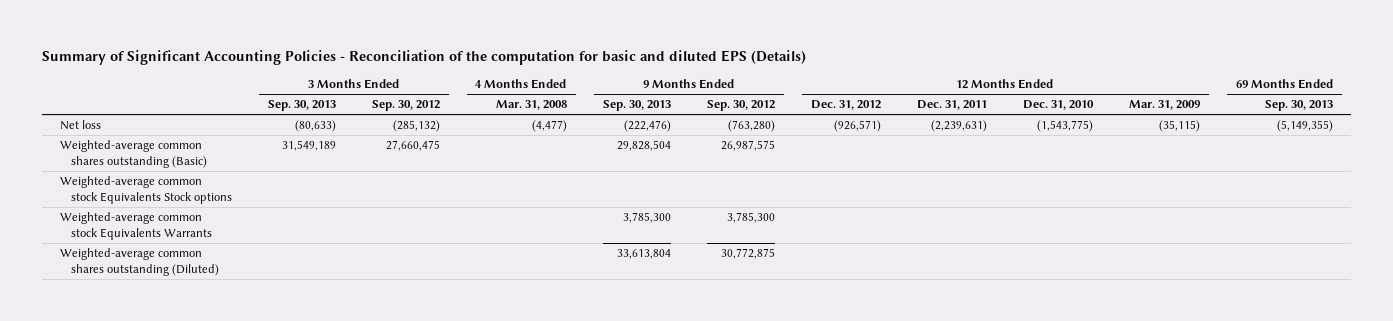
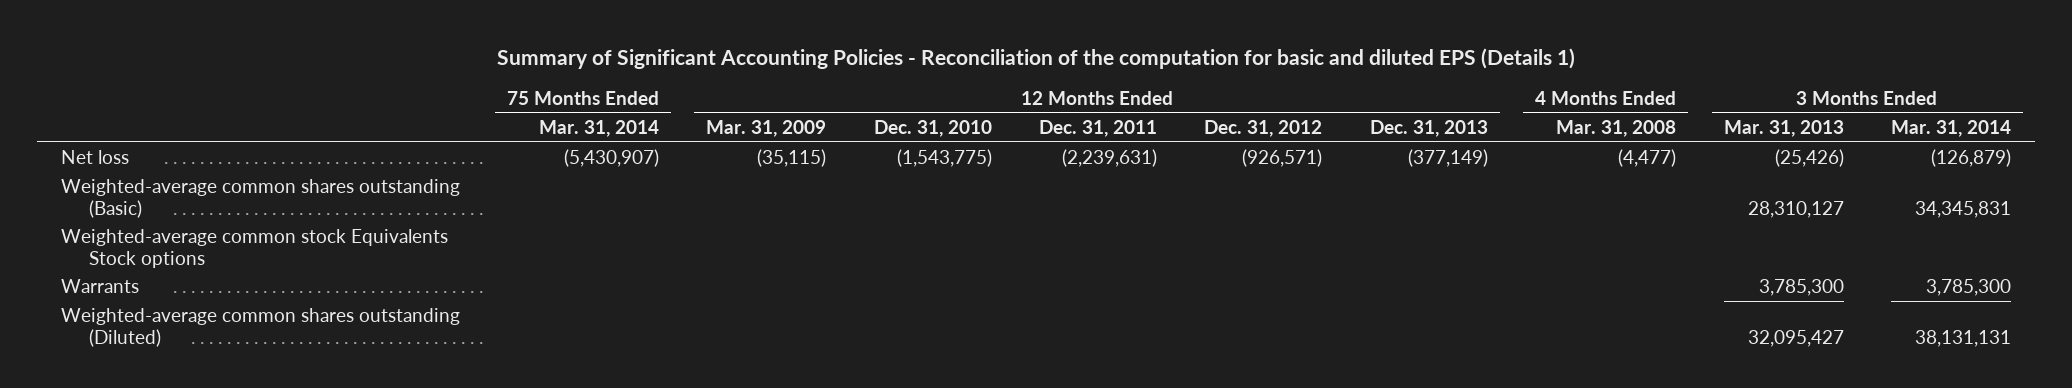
- Summary of Significant Accounting Policies - Reconciliation of the computation for basic and diluted EPS (Details)
+ Summary of Significant Accounting Policies - Reconciliation of the computation for basic and diluted EPS (Details 1)
- | 3 Months Ended Sep. 30, 2013 | 3 Months Ended Sep. 30, 2012 | 4 Months Ended Mar. 31, 2008 | 9 Months Ended Sep. 30, 2013 | 9 Months Ended Sep. 30, 2012 | 12 Months Ended Dec. 31, 2012 | 12 Months Ended Dec. 31, 2011 | 12 Months Ended Dec. 31, 2010 | 12 Months Ended Mar. 31, 2009 | 69 Months Ended Sep. 30, 2013
+ | 75 Months Ended Mar. 31, 2014 | 12 Months Ended Mar. 31, 2009 | 12 Months Ended Dec. 31, 2010 | 12 Months Ended Dec. 31, 2011 | 12 Months Ended Dec. 31, 2012 | 12 Months Ended Dec. 31, 2013 | 4 Months Ended Mar. 31, 2008 | 3 Months Ended Mar. 31, 2013 | 3 Months Ended Mar. 31, 2014
- Weighted-average common stock Equivalents Warrants | | | | 3,785,300 | 3,785,300 | | | | |
+ Warrants | | | | | | | | 3,785,300 | 3,785,300

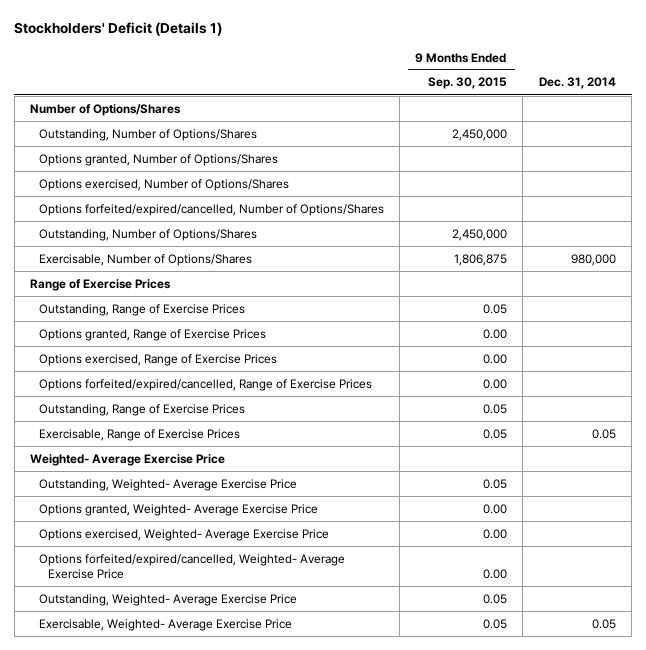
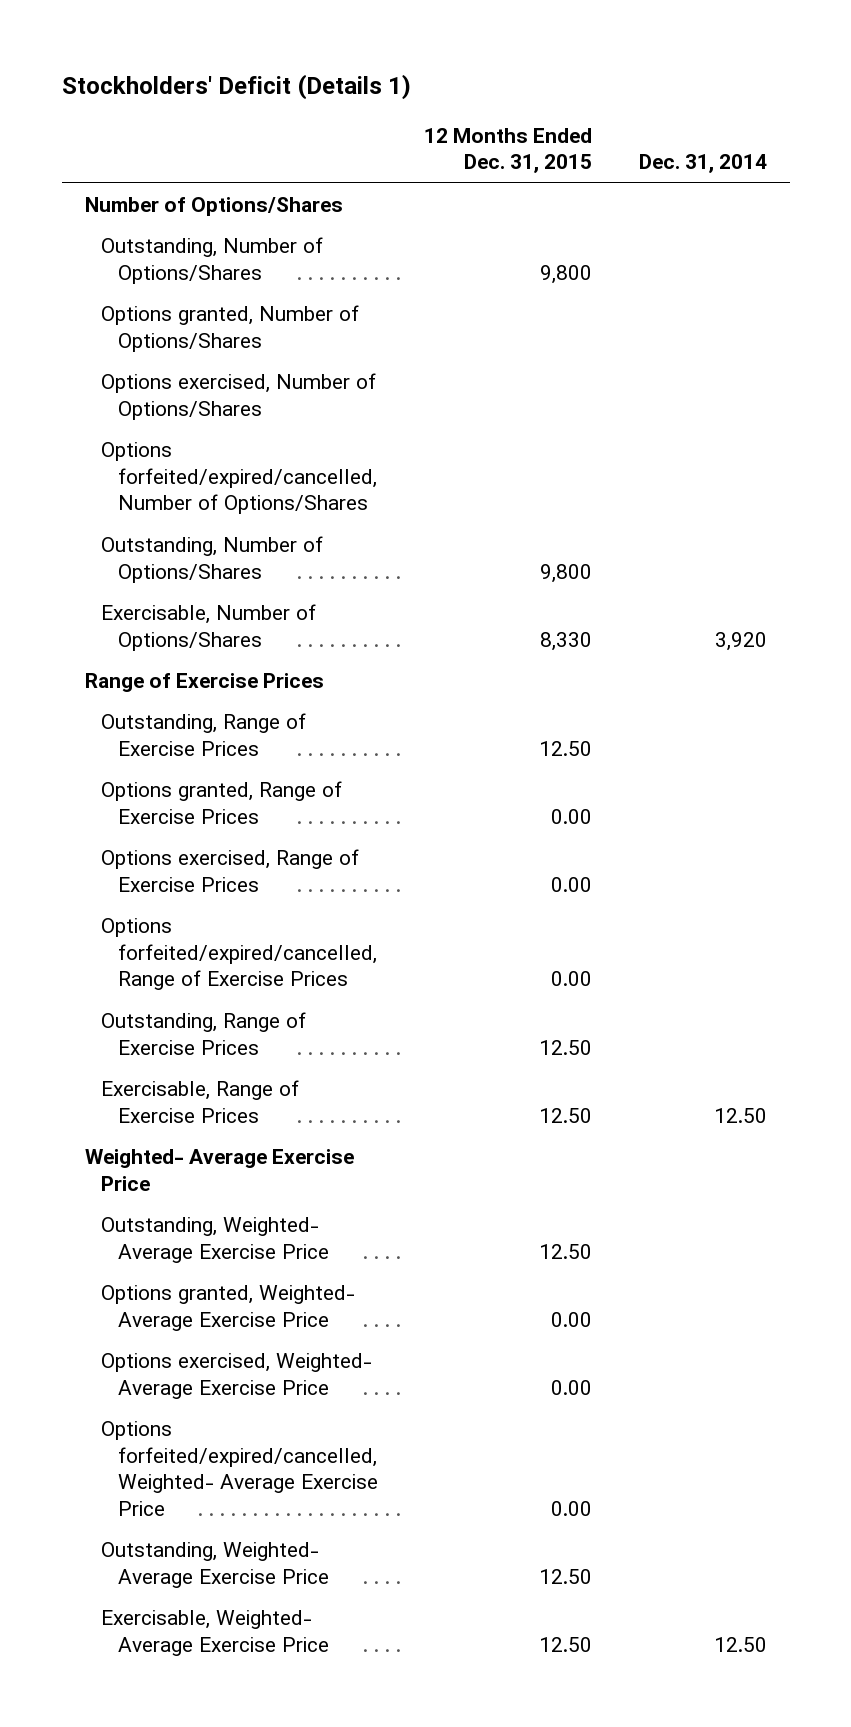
- | 9 Months Ended Sep. 30, 2015 | Dec. 31, 2014
+ | 12 Months Ended Dec. 31, 2015 | Dec. 31, 2014
- Exercisable, Number of Options/Shares | 1,806,875 | 980,000
+ Exercisable, Number of Options/Shares | 8,330 | 3,920
- Exercisable, Range of Exercise Prices | 0.05 | 0.05
+ Exercisable, Range of Exercise Prices | 12.50 | 12.50
- Exercisable, Weighted- Average Exercise Price | 0.05 | 0.05
+ Exercisable, Weighted- Average Exercise Price | 12.50 | 12.50

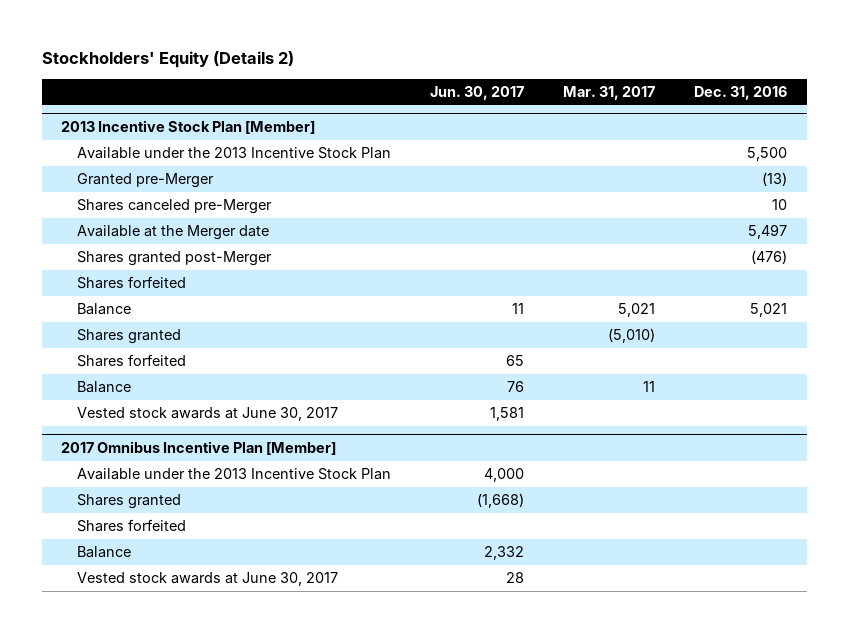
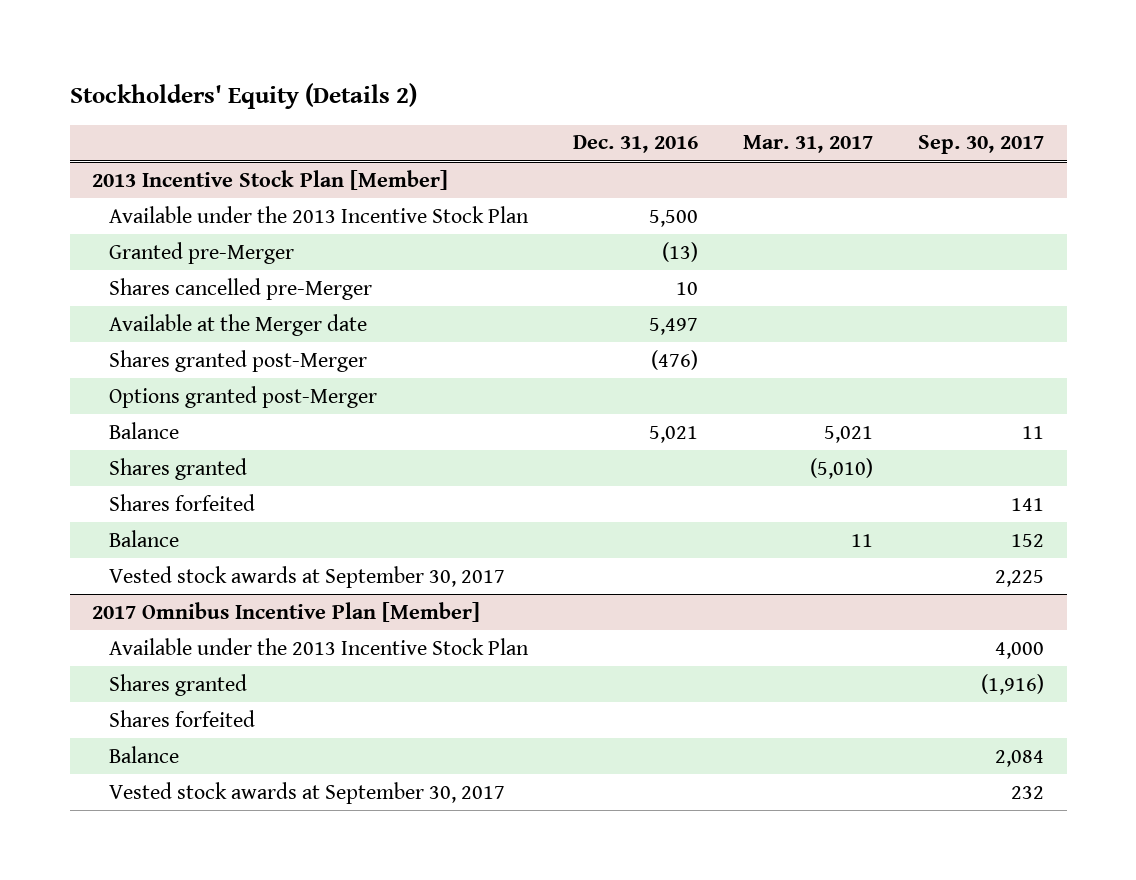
- | Jun. 30, 2017 | Mar. 31, 2017 | Dec. 31, 2016
+ | Dec. 31, 2016 | Mar. 31, 2017 | Sep. 30, 2017
@ 2013 Incentive Stock Plan [Member]
- Shares canceled pre-Merger | | | 10
+ Shares cancelled pre-Merger | 10 | |
- Shares forfeited
+ Options granted post-Merger
- Vested stock awards at June 30, 2017 | 1,581 | |
+ Vested stock awards at September 30, 2017 | | | 2,225
@ 2017 Omnibus Incentive Plan [Member]
- Vested stock awards at June 30, 2017 | 28 | |
+ Vested stock awards at September 30, 2017 | | | 232

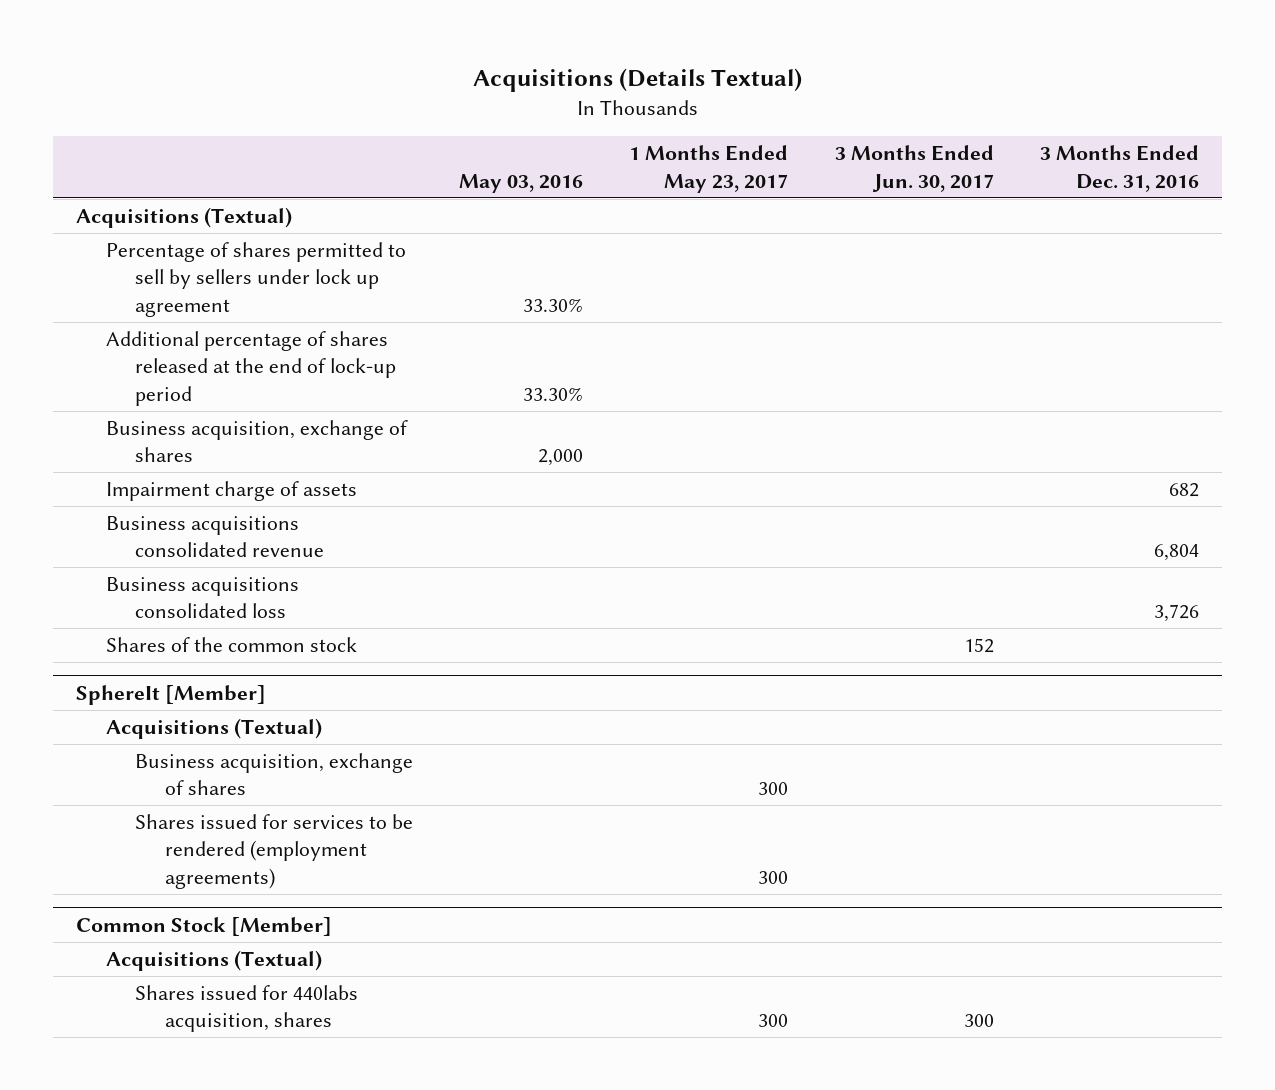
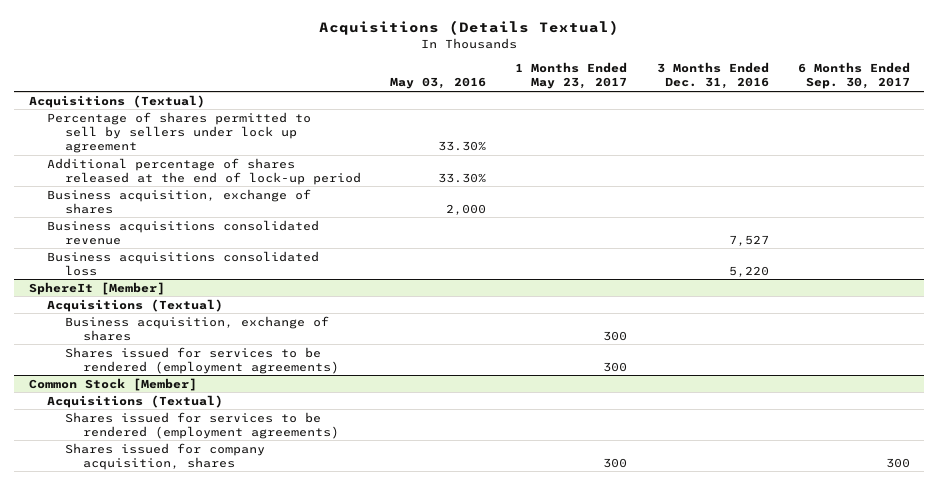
- | May 03, 2016 | 1 Months Ended May 23, 2017 | 3 Months Ended Jun. 30, 2017 | 3 Months Ended Dec. 31, 2016
+ | May 03, 2016 | 1 Months Ended May 23, 2017 | 3 Months Ended Dec. 31, 2016 | 6 Months Ended Sep. 30, 2017
- Impairment charge of assets | | | | 682
- Business acquisitions consolidated revenue | | | | 6,804
- Business acquisitions consolidated loss | | | | 3,726
- Shares of the common stock | | | 152 |
+ Business acquisitions consolidated revenue | | | 7,527 |
+ Business acquisitions consolidated loss | | | 5,220 |
@ Common Stock [Member]
- Shares issued for 440labs acquisition, shares | | 300 | 300 |
+ Shares issued for services to be rendered (employment agreements)
+ Shares issued for company acquisition, shares | | 300 | | 300

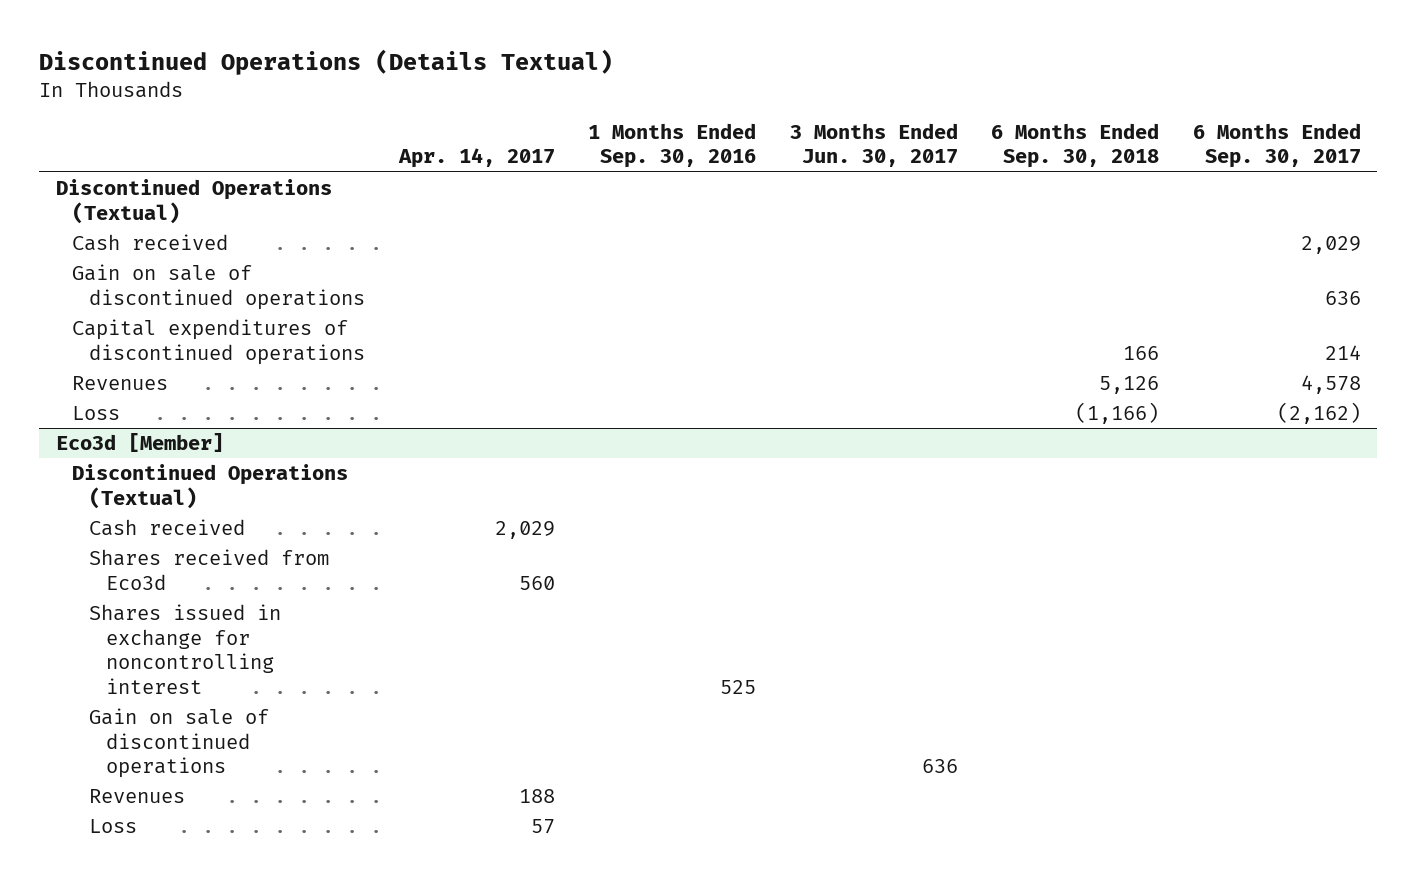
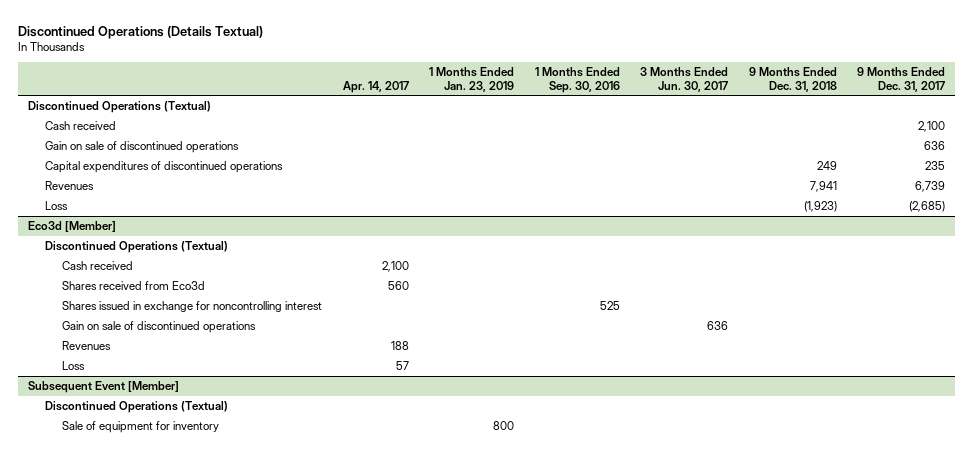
- | Apr. 14, 2017 | 1 Months Ended Sep. 30, 2016 | 3 Months Ended Jun. 30, 2017 | 6 Months Ended Sep. 30, 2018 | 6 Months Ended Sep. 30, 2017
+ | Apr. 14, 2017 | 1 Months Ended Jan. 23, 2019 | 1 Months Ended Sep. 30, 2016 | 3 Months Ended Jun. 30, 2017 | 9 Months Ended Dec. 31, 2018 | 9 Months Ended Dec. 31, 2017
@ Eco3d [Member]
- Cash received | 2,029 | | | |
+ Cash received | 2,100 | | | | |
+ Subsequent Event [Member]
+ Discontinued Operations (Textual)
+ Sale of equipment for inventory | | 800 | | | |

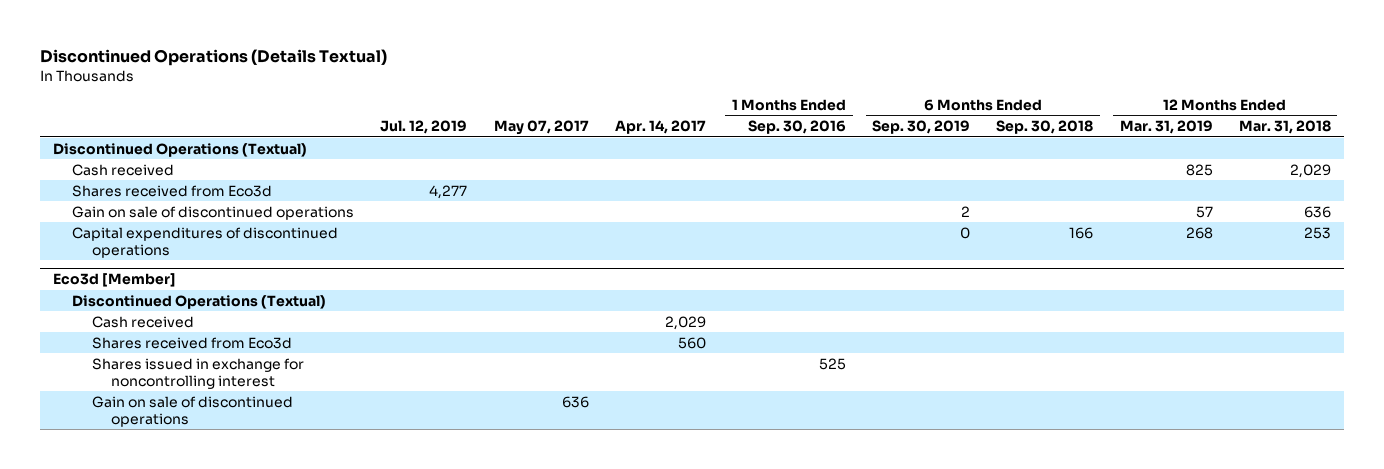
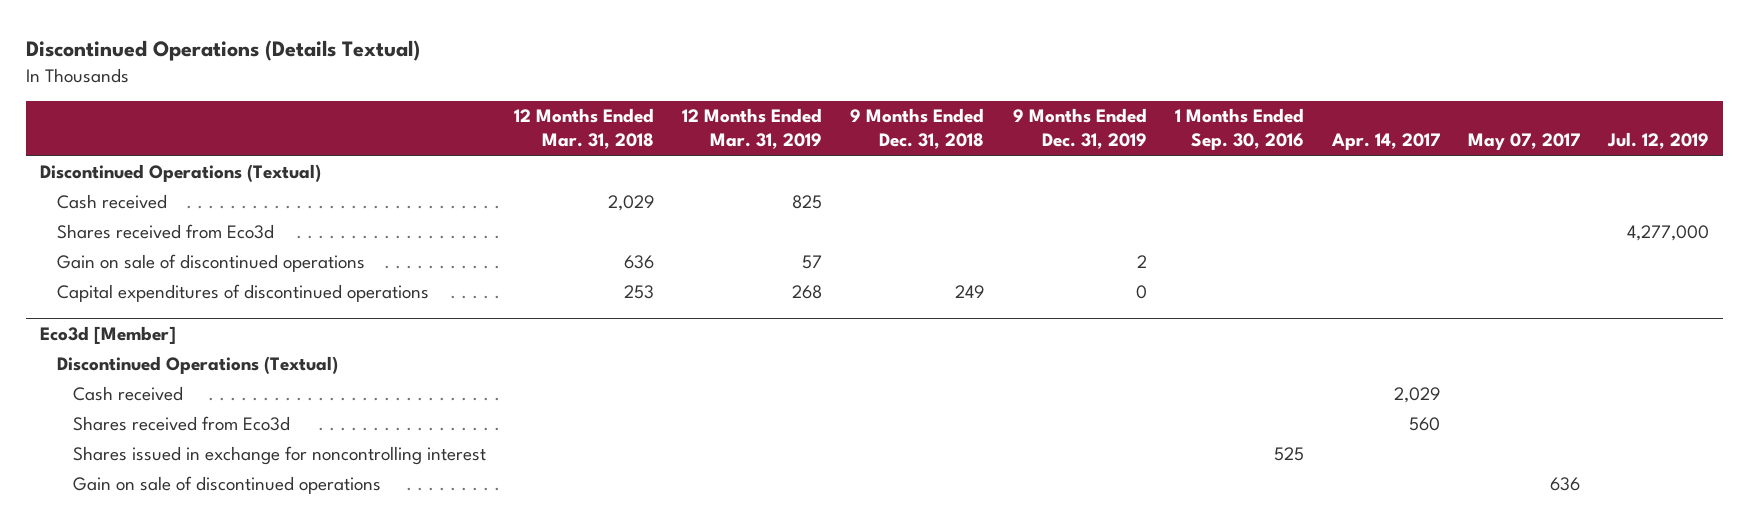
- | Jul. 12, 2019 | May 07, 2017 | Apr. 14, 2017 | 1 Months Ended Sep. 30, 2016 | 6 Months Ended Sep. 30, 2019 | 6 Months Ended Sep. 30, 2018 | 12 Months Ended Mar. 31, 2019 | 12 Months Ended Mar. 31, 2018
+ | 12 Months Ended Mar. 31, 2018 | 12 Months Ended Mar. 31, 2019 | 9 Months Ended Dec. 31, 2018 | 9 Months Ended Dec. 31, 2019 | 1 Months Ended Sep. 30, 2016 | Apr. 14, 2017 | May 07, 2017 | Jul. 12, 2019
- Shares received from Eco3d | 4,277 | | | | | | |
+ Shares received from Eco3d | | | | | | | | 4,277,000

